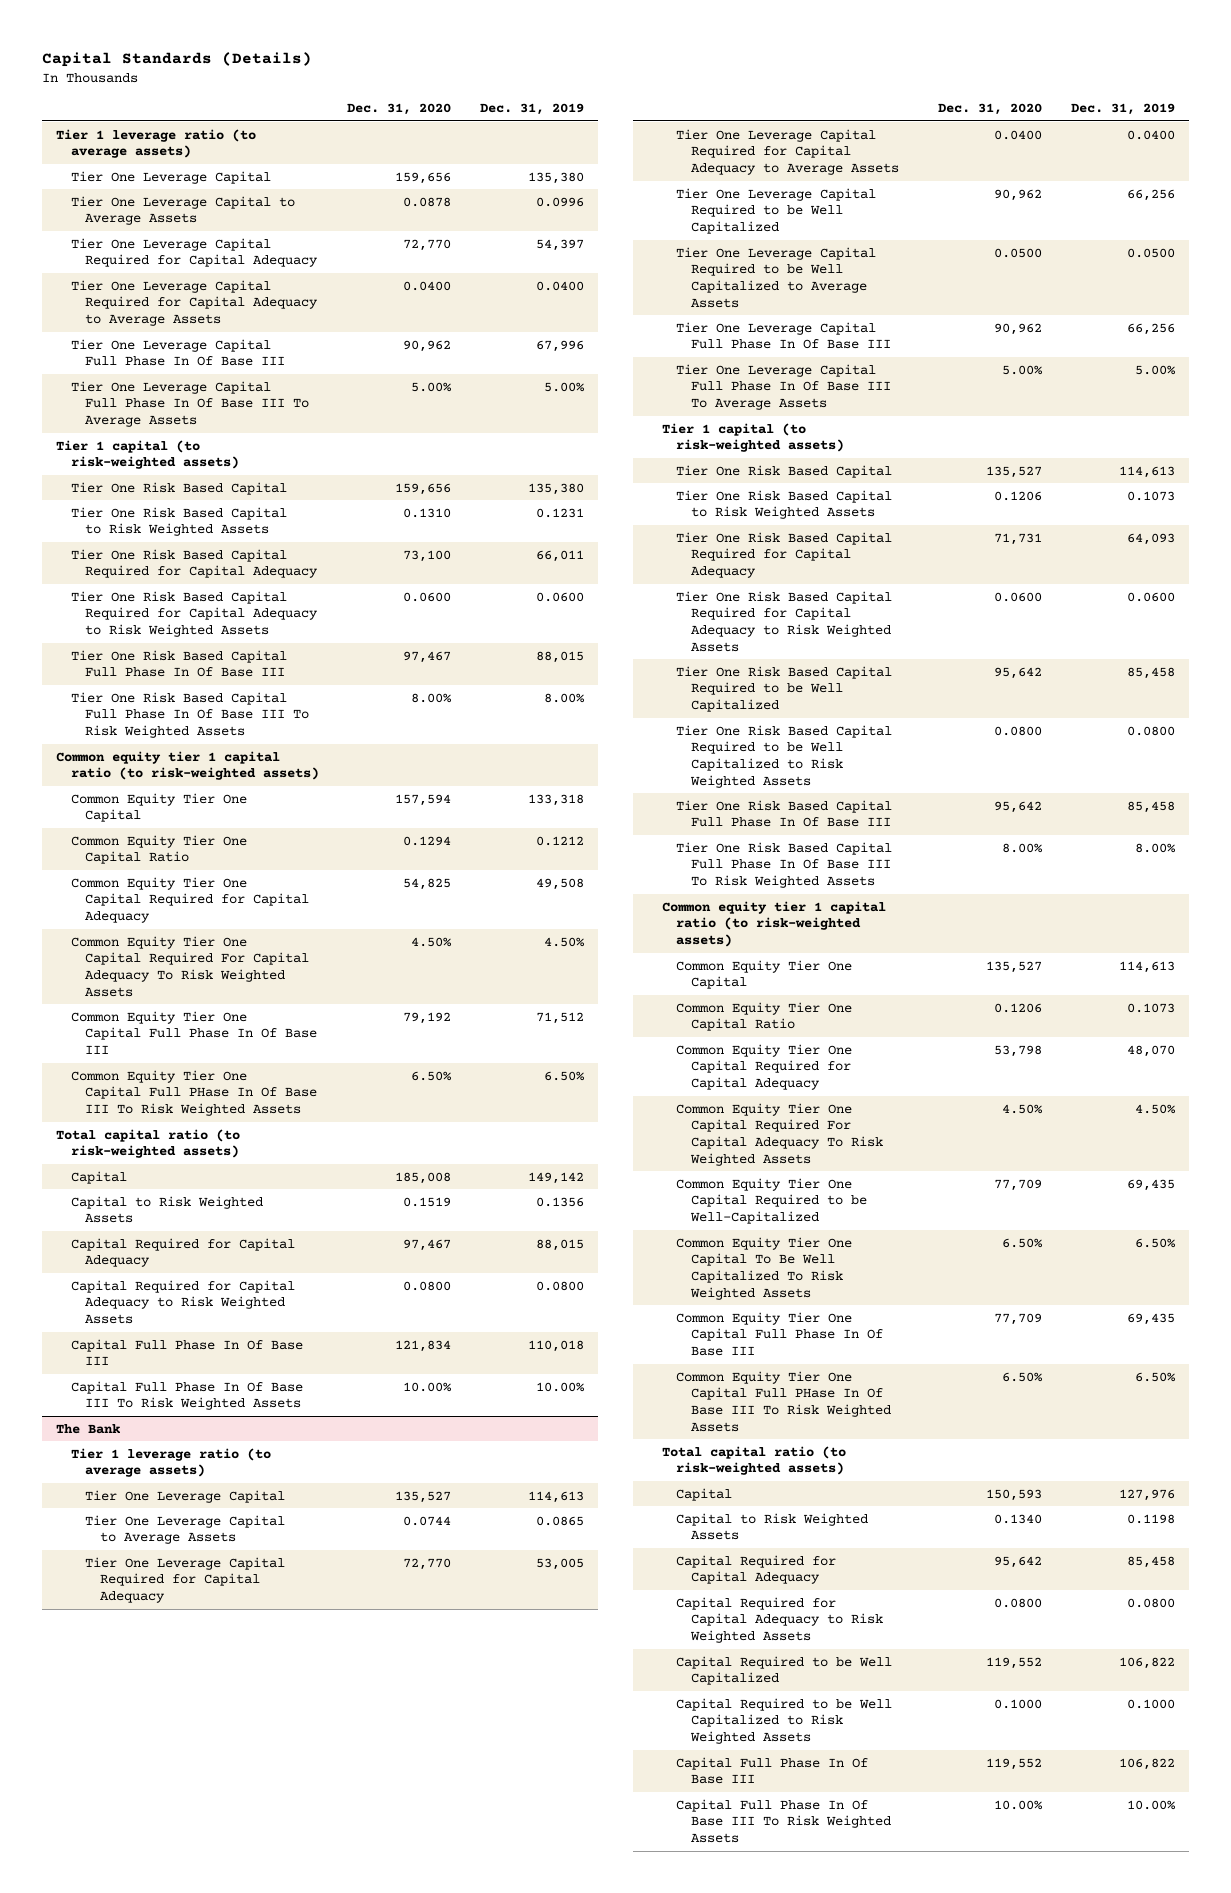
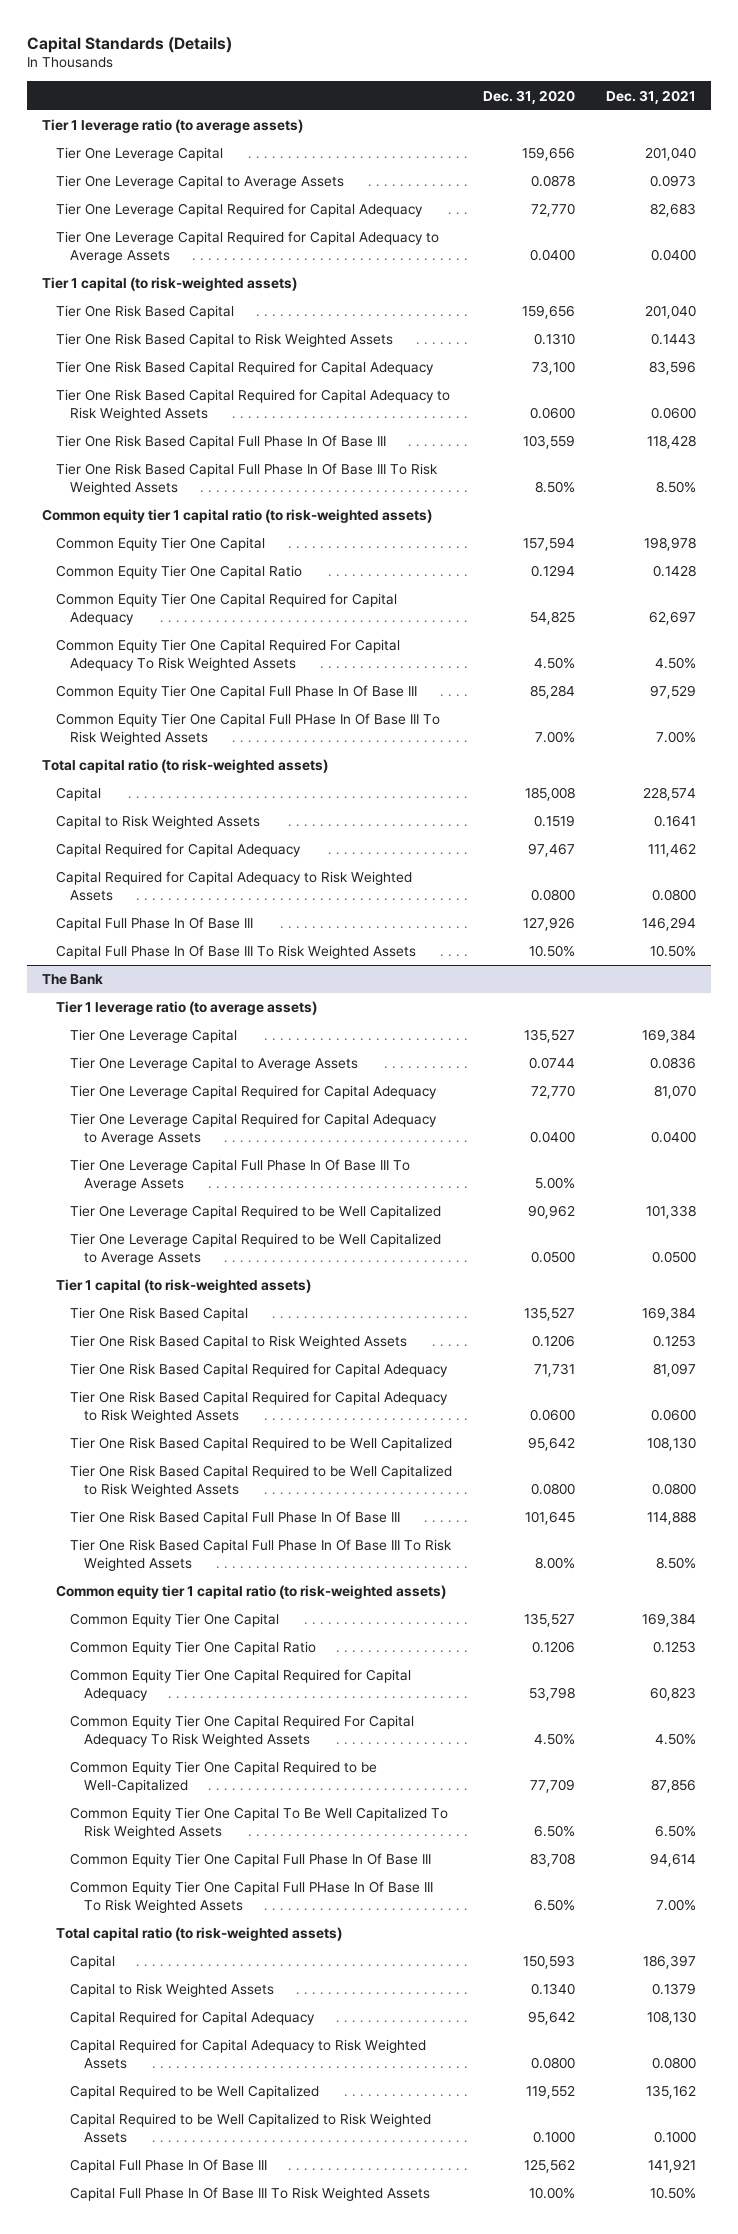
- | Dec. 31, 2020 | Dec. 31, 2019
+ | Dec. 31, 2020 | Dec. 31, 2021
- Tier One Leverage Capital Full Phase In Of Base III | 90,962 | 67,996
- Tier One Leverage Capital Full Phase In Of Base III To Average Assets | 5.00% | 5.00%
- Tier One Risk Based Capital Full Phase In Of Base III | 97,467 | 88,015
- Tier One Risk Based Capital Full Phase In Of Base III To Risk Weighted Assets | 8.00% | 8.00%
+ Tier One Risk Based Capital Full Phase In Of Base III | 103,559 | 118,428
+ Tier One Risk Based Capital Full Phase In Of Base III To Risk Weighted Assets | 8.50% | 8.50%
- Common Equity Tier One Capital Full Phase In Of Base III | 79,192 | 71,512
- Common Equity Tier One Capital Full PHase In Of Base III To Risk Weighted Assets | 6.50% | 6.50%
+ Common Equity Tier One Capital Full Phase In Of Base III | 85,284 | 97,529
+ Common Equity Tier One Capital Full PHase In Of Base III To Risk Weighted Assets | 7.00% | 7.00%
- Capital Full Phase In Of Base III | 121,834 | 110,018
- Capital Full Phase In Of Base III To Risk Weighted Assets | 10.00% | 10.00%
+ Capital Full Phase In Of Base III | 127,926 | 146,294
+ Capital Full Phase In Of Base III To Risk Weighted Assets | 10.50% | 10.50%
@ The Bank
moved up: Tier One Leverage Capital Full Phase In Of Base III To Average Assets | 5.00% |
- Tier One Leverage Capital Full Phase In Of Base III | 90,962 | 66,256
- Tier One Risk Based Capital Full Phase In Of Base III | 95,642 | 85,458
+ Tier One Risk Based Capital Full Phase In Of Base III | 101,645 | 114,888
- Common Equity Tier One Capital Full Phase In Of Base III | 77,709 | 69,435
+ Common Equity Tier One Capital Full Phase In Of Base III | 83,708 | 94,614
- Capital Full Phase In Of Base III | 119,552 | 106,822
+ Capital Full Phase In Of Base III | 125,562 | 141,921

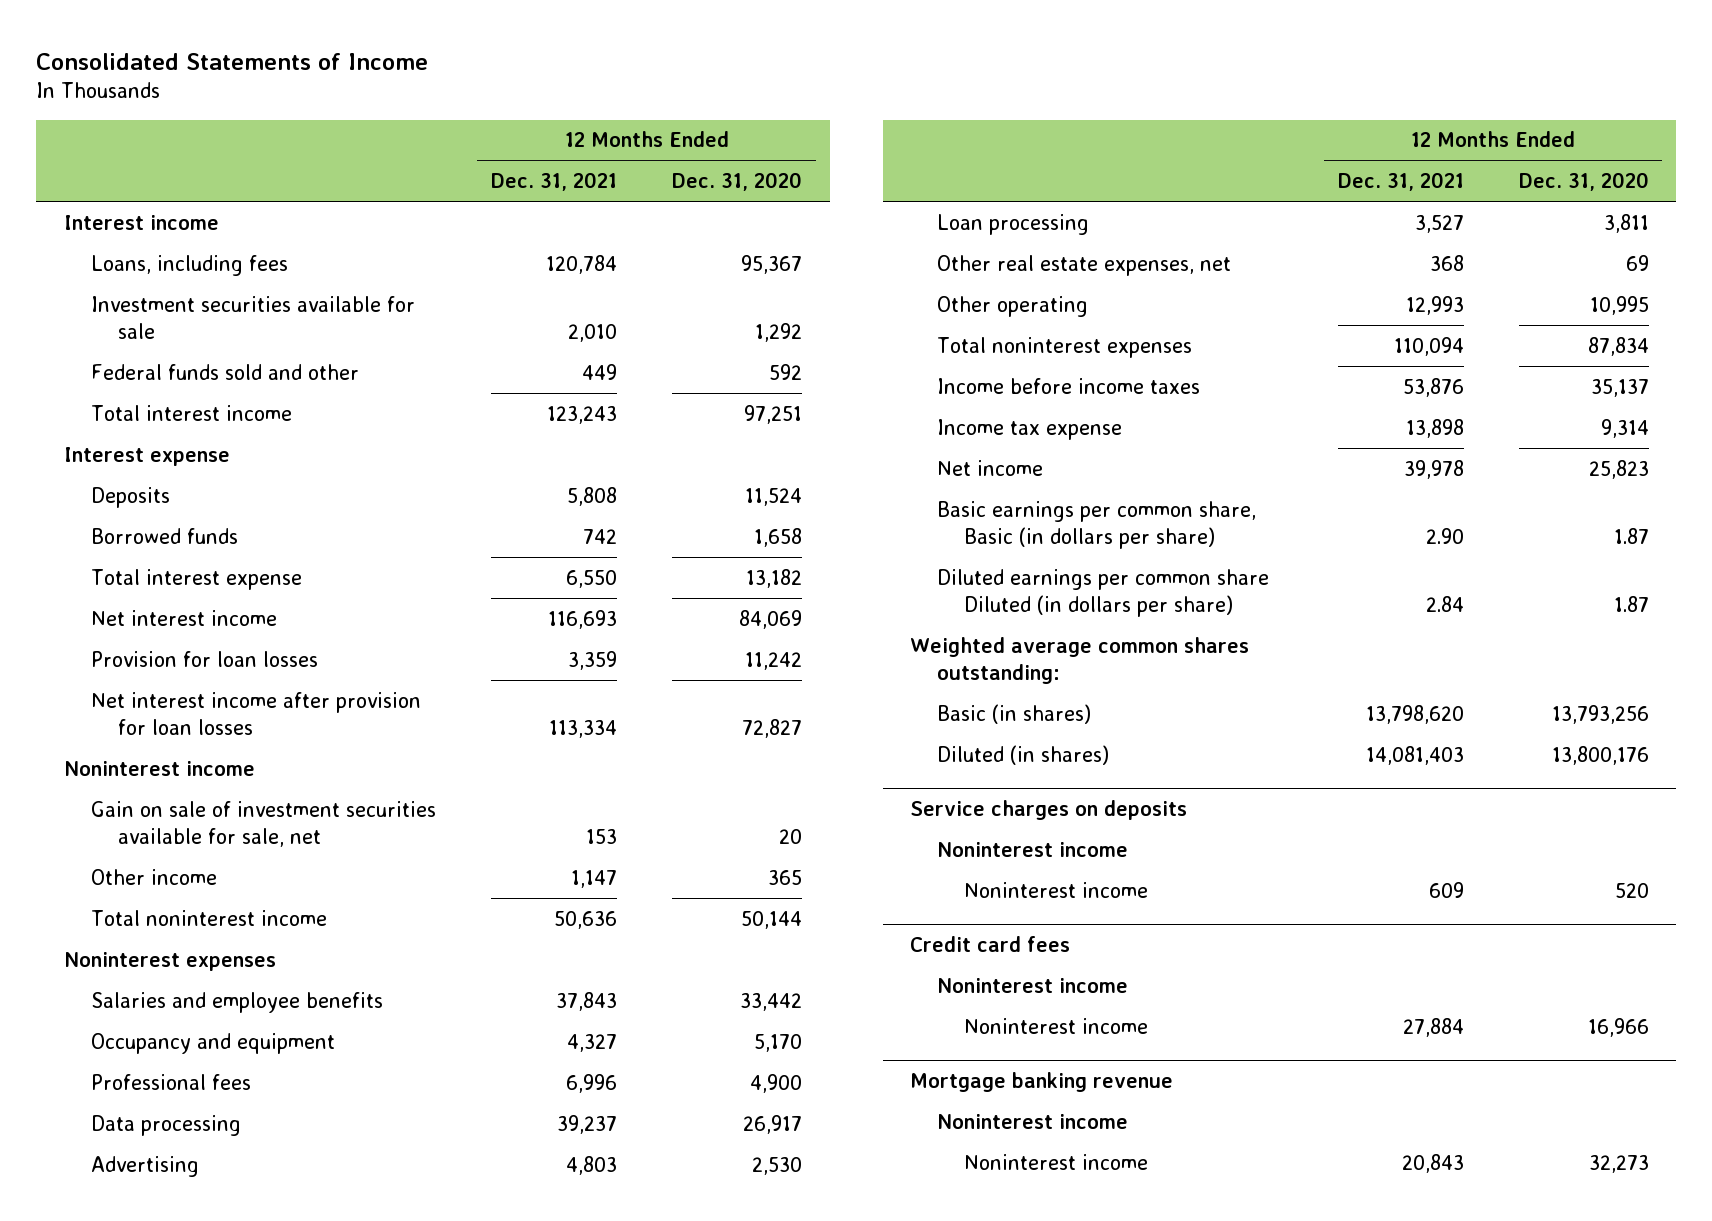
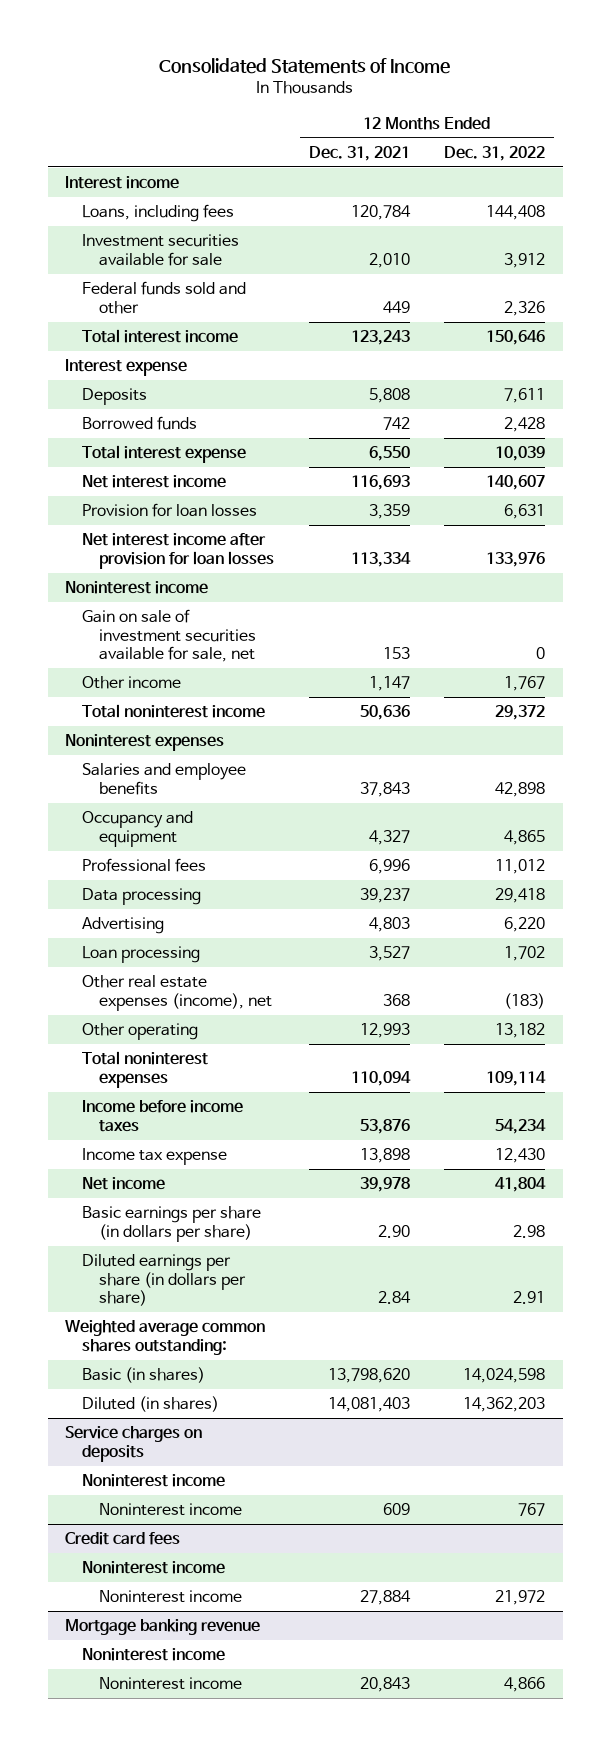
- | 12 Months Ended Dec. 31, 2021 | 12 Months Ended Dec. 31, 2020
+ | 12 Months Ended Dec. 31, 2021 | 12 Months Ended Dec. 31, 2022
- Other real estate expenses, net | 368 | 69
+ Other real estate expenses (income), net | 368 | (183)
- Basic earnings per common share, Basic (in dollars per share) | 2.90 | 1.87
- Diluted earnings per common share Diluted (in dollars per share) | 2.84 | 1.87
+ Basic earnings per share (in dollars per share) | 2.90 | 2.98
+ Diluted earnings per share (in dollars per share) | 2.84 | 2.91

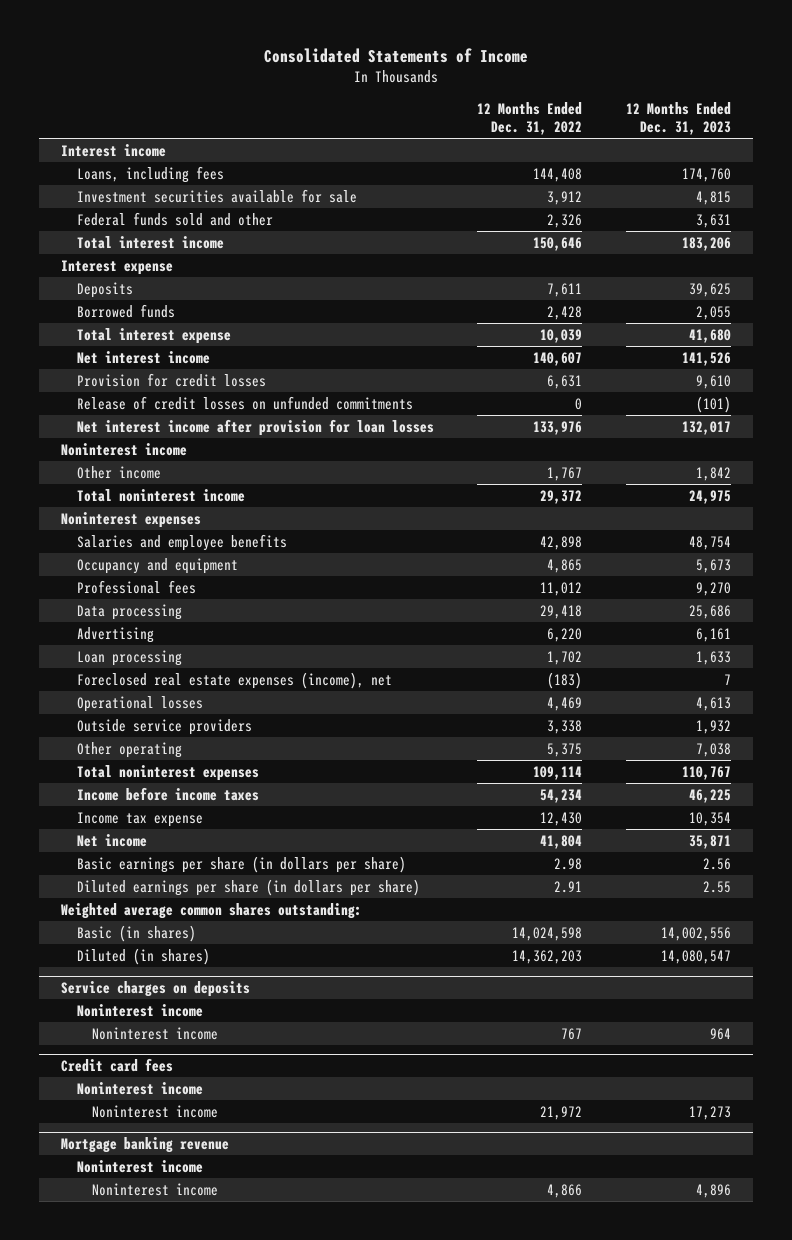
- | 12 Months Ended Dec. 31, 2021 | 12 Months Ended Dec. 31, 2022
+ | 12 Months Ended Dec. 31, 2022 | 12 Months Ended Dec. 31, 2023
- Provision for loan losses | 3,359 | 6,631
+ Provision for credit losses | 6,631 | 9,610
+ Release of credit losses on unfunded commitments | 0 | (101)
- Gain on sale of investment securities available for sale, net | 153 | 0
- Other real estate expenses (income), net | 368 | (183)
- Other operating | 12,993 | 13,182
+ Foreclosed real estate expenses (income), net | (183) | 7
+ Operational losses | 4,469 | 4,613
+ Outside service providers | 3,338 | 1,932
+ Other operating | 5,375 | 7,038

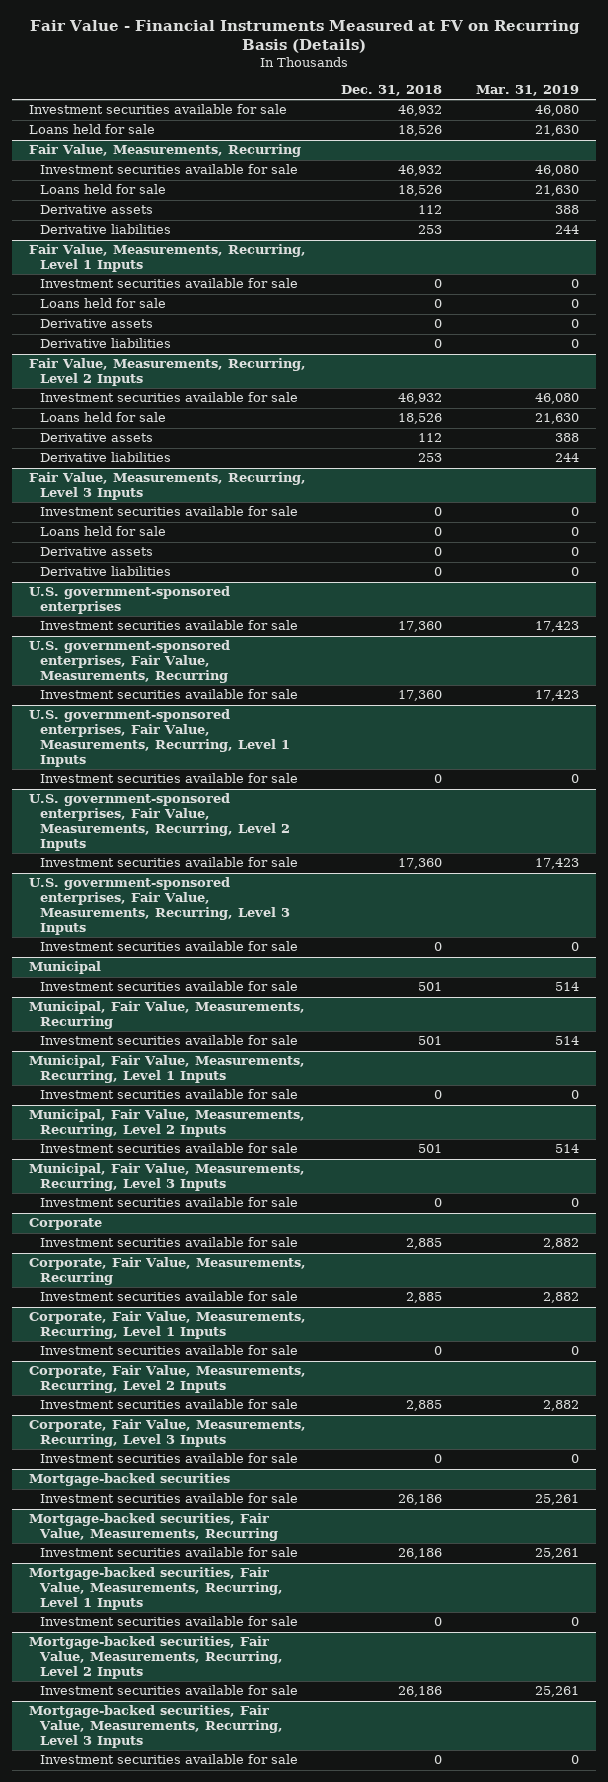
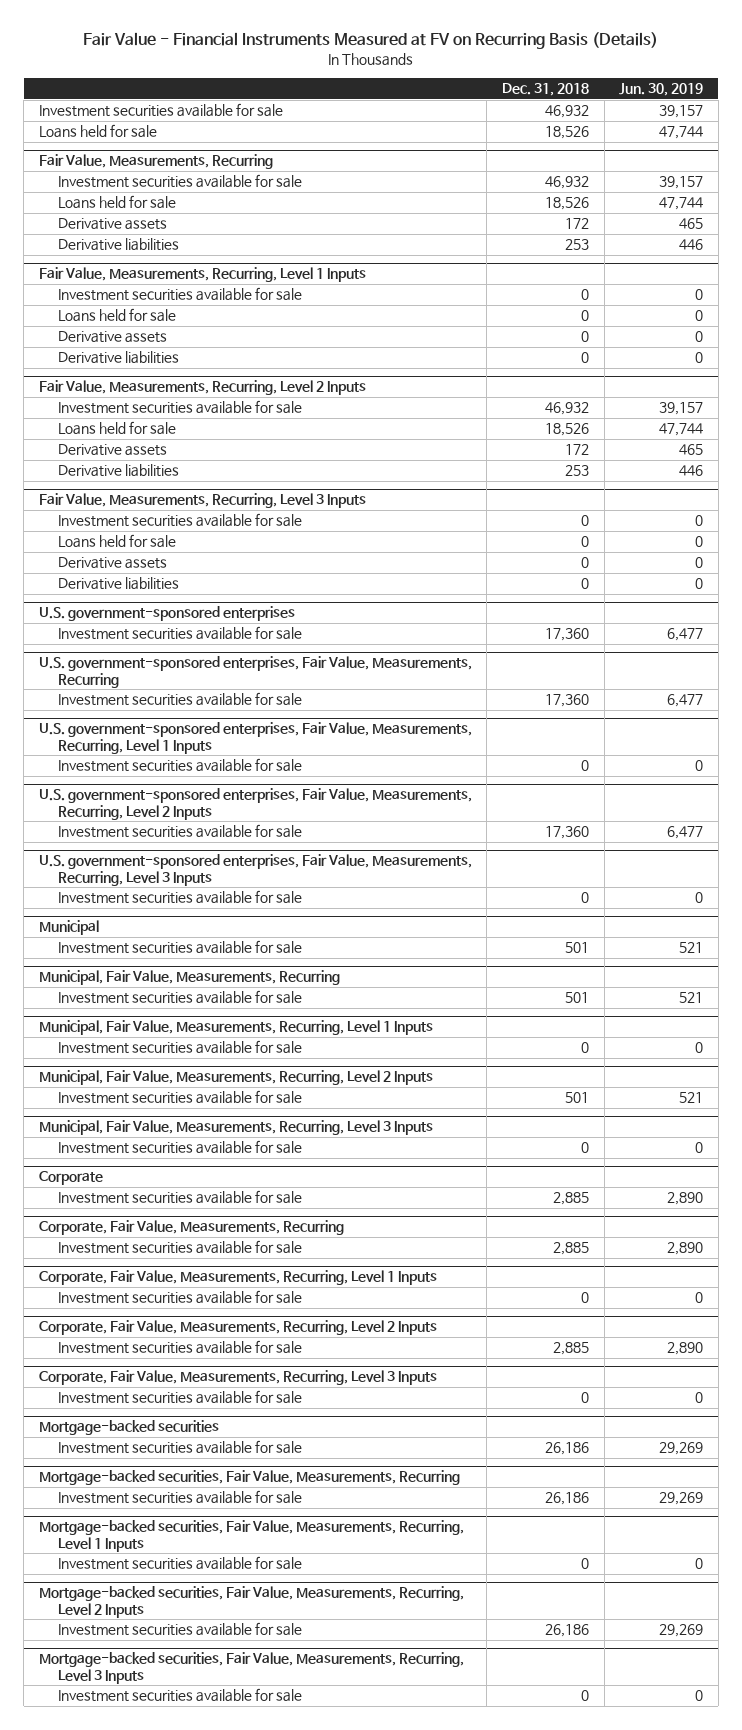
- | Dec. 31, 2018 | Mar. 31, 2019
+ | Dec. 31, 2018 | Jun. 30, 2019
@ Fair Value, Measurements, Recurring
- Derivative assets | 112 | 388
+ Derivative assets | 172 | 465
@ Fair Value, Measurements, Recurring, Level 2 Inputs
- Derivative assets | 112 | 388
+ Derivative assets | 172 | 465

